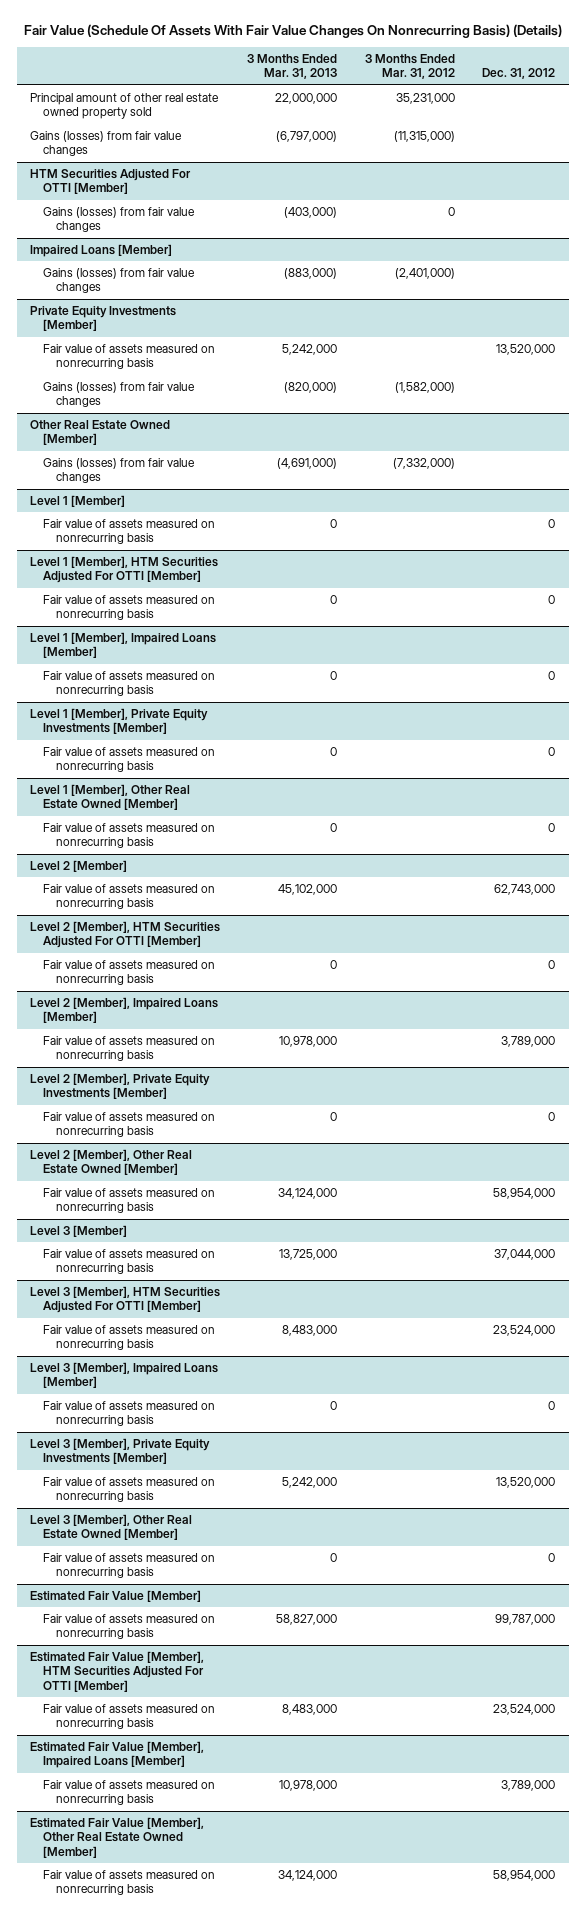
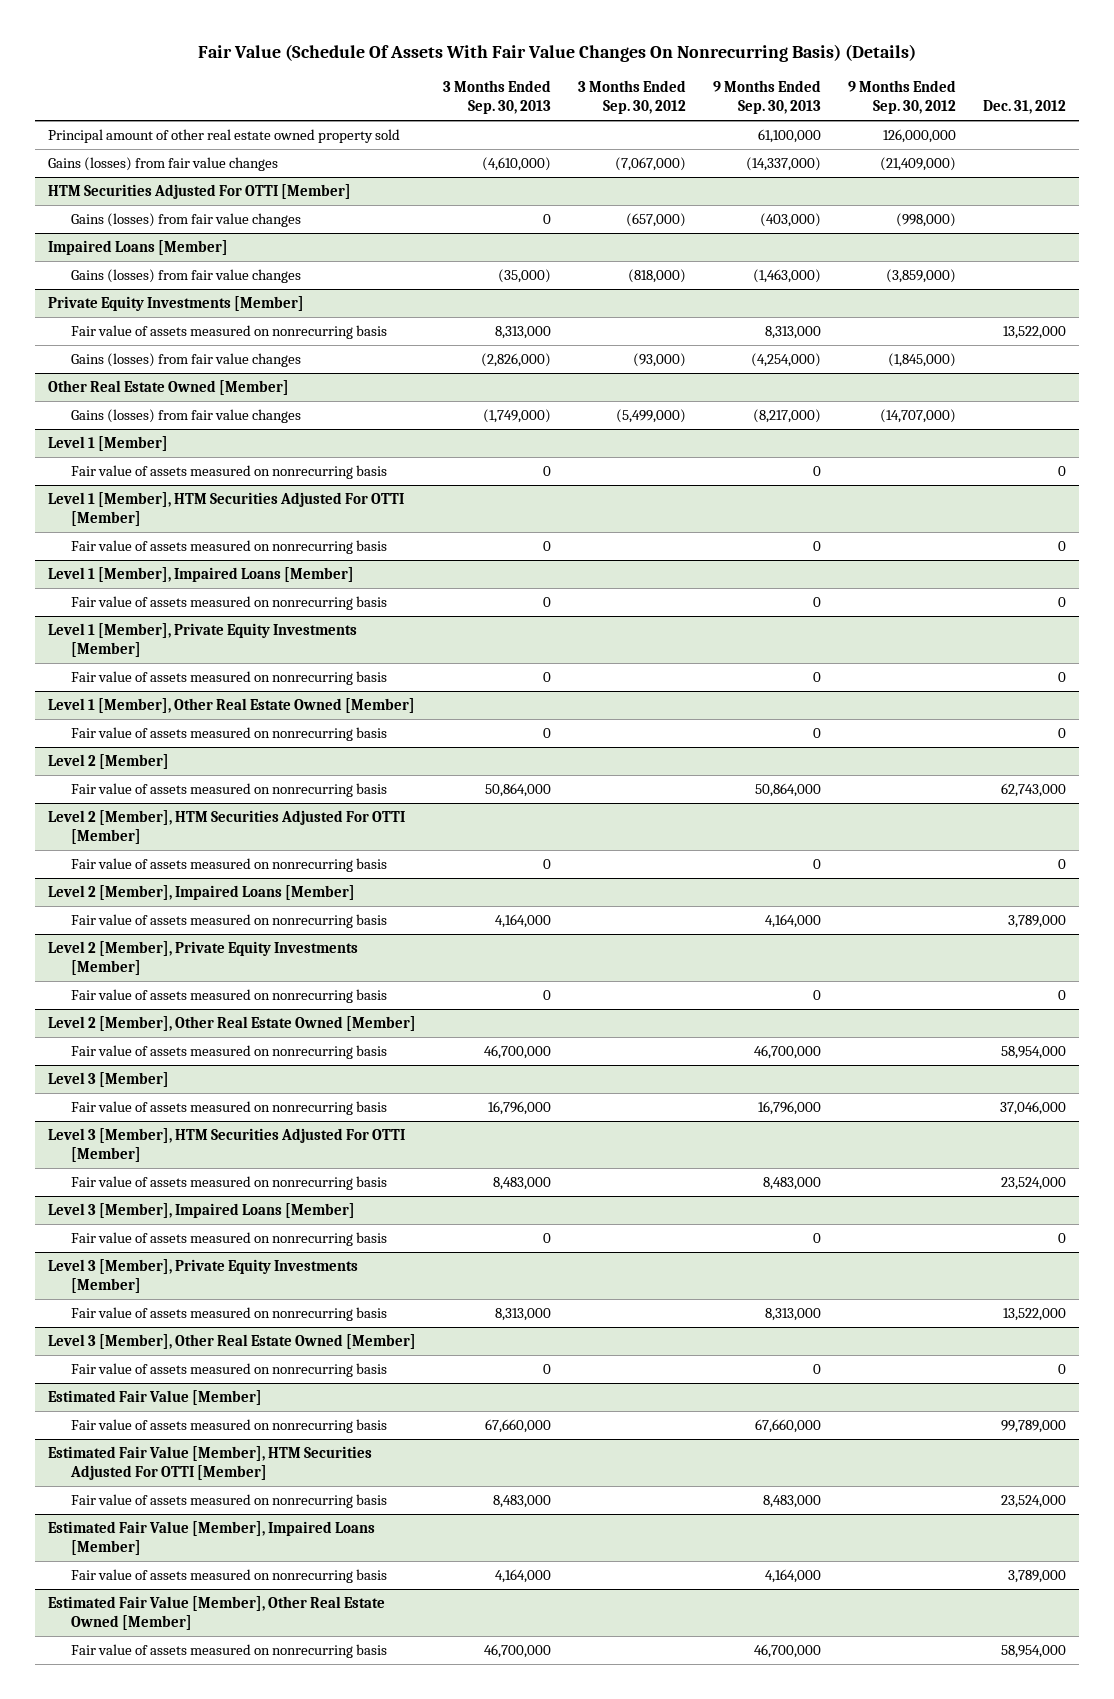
- | 3 Months Ended Mar. 31, 2013 | 3 Months Ended Mar. 31, 2012 | Dec. 31, 2012
+ | 3 Months Ended Sep. 30, 2013 | 3 Months Ended Sep. 30, 2012 | 9 Months Ended Sep. 30, 2013 | 9 Months Ended Sep. 30, 2012 | Dec. 31, 2012
@ Private Equity Investments [Member]
- Fair value of assets measured on nonrecurring basis | 5,242,000 | | 13,520,000
+ Fair value of assets measured on nonrecurring basis | 8,313,000 | | 8,313,000 | | 13,522,000
@ Level 3 [Member]
- Fair value of assets measured on nonrecurring basis | 13,725,000 | | 37,044,000
+ Fair value of assets measured on nonrecurring basis | 16,796,000 | | 16,796,000 | | 37,046,000
@ Level 3 [Member], Private Equity Investments [Member]
- Fair value of assets measured on nonrecurring basis | 5,242,000 | | 13,520,000
+ Fair value of assets measured on nonrecurring basis | 8,313,000 | | 8,313,000 | | 13,522,000
@ Estimated Fair Value [Member]
- Fair value of assets measured on nonrecurring basis | 58,827,000 | | 99,787,000
+ Fair value of assets measured on nonrecurring basis | 67,660,000 | | 67,660,000 | | 99,789,000

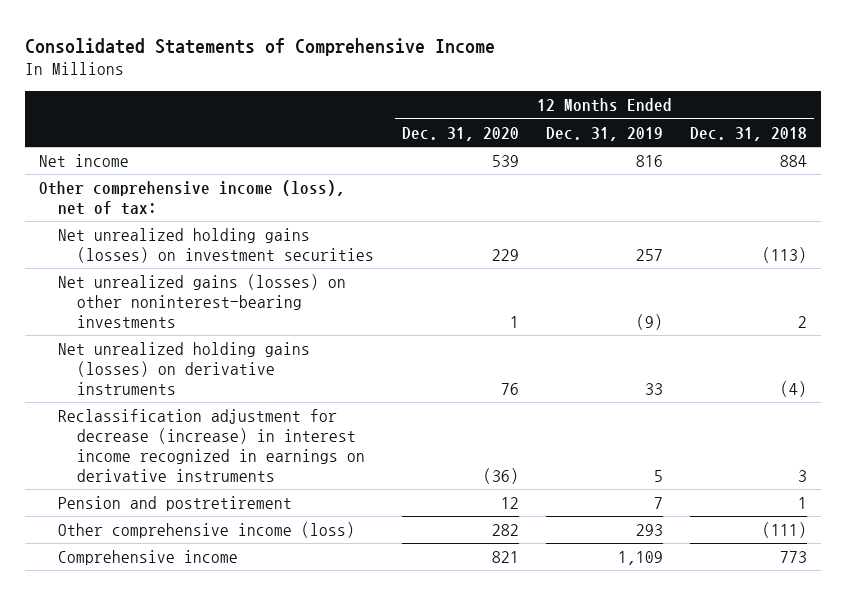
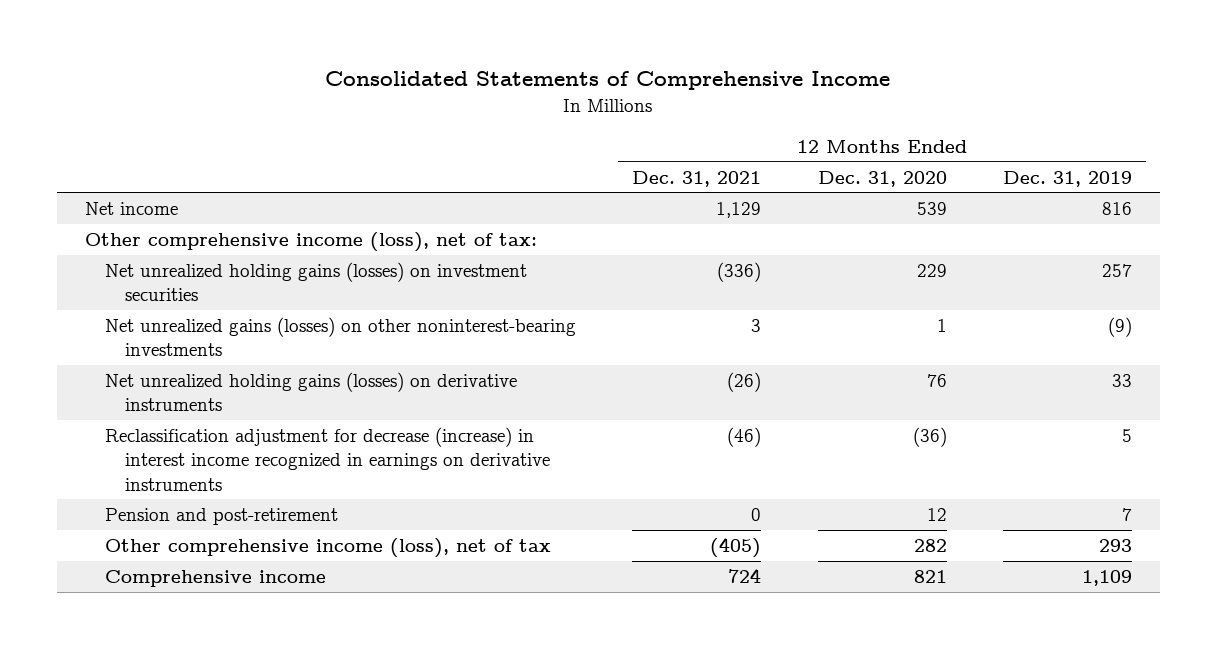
- | 12 Months Ended Dec. 31, 2020 | 12 Months Ended Dec. 31, 2019 | 12 Months Ended Dec. 31, 2018
+ | 12 Months Ended Dec. 31, 2021 | 12 Months Ended Dec. 31, 2020 | 12 Months Ended Dec. 31, 2019
- Pension and postretirement | 12 | 7 | 1
- Other comprehensive income (loss) | 282 | 293 | (111)
+ Pension and post-retirement | 0 | 12 | 7
+ Other comprehensive income (loss), net of tax | (405) | 282 | 293

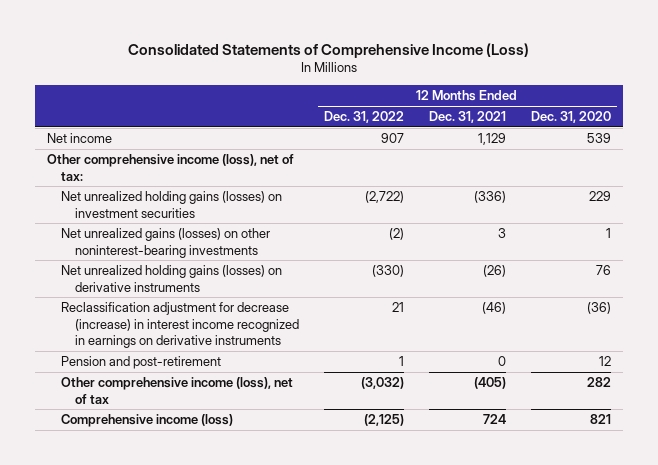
- Consolidated Statements of Comprehensive Income
+ Consolidated Statements of Comprehensive Income (Loss)
- | 12 Months Ended Dec. 31, 2021 | 12 Months Ended Dec. 31, 2020 | 12 Months Ended Dec. 31, 2019
+ | 12 Months Ended Dec. 31, 2022 | 12 Months Ended Dec. 31, 2021 | 12 Months Ended Dec. 31, 2020
- Comprehensive income | 724 | 821 | 1,109
+ Comprehensive income (loss) | (2,125) | 724 | 821

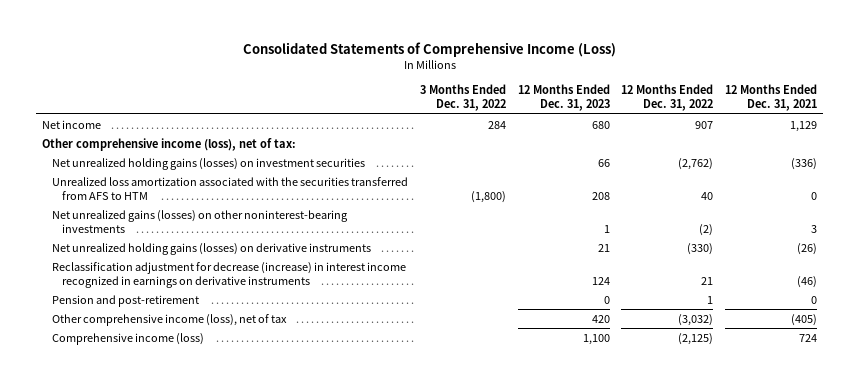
- | 12 Months Ended Dec. 31, 2022 | 12 Months Ended Dec. 31, 2021 | 12 Months Ended Dec. 31, 2020
+ | 3 Months Ended Dec. 31, 2022 | 12 Months Ended Dec. 31, 2023 | 12 Months Ended Dec. 31, 2022 | 12 Months Ended Dec. 31, 2021
- Net unrealized holding gains (losses) on investment securities | (2,722) | (336) | 229
+ Net unrealized holding gains (losses) on investment securities | | 66 | (2,762) | (336)
+ Unrealized loss amortization associated with the securities transferred from AFS to HTM | (1,800) | 208 | 40 | 0

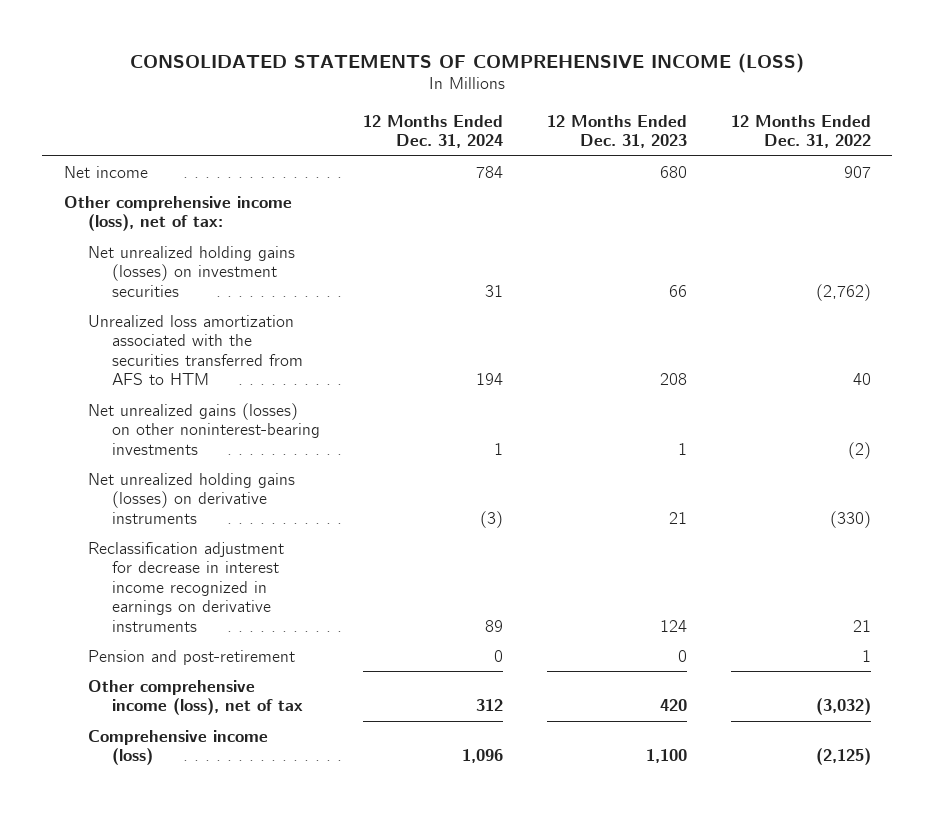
- Consolidated Statements of Comprehensive Income (Loss)
+ CONSOLIDATED STATEMENTS OF COMPREHENSIVE INCOME (LOSS)
- | 3 Months Ended Dec. 31, 2022 | 12 Months Ended Dec. 31, 2023 | 12 Months Ended Dec. 31, 2022 | 12 Months Ended Dec. 31, 2021
+ | 12 Months Ended Dec. 31, 2024 | 12 Months Ended Dec. 31, 2023 | 12 Months Ended Dec. 31, 2022
- Reclassification adjustment for decrease (increase) in interest income recognized in earnings on derivative instruments | | 124 | 21 | (46)
+ Reclassification adjustment for decrease in interest income recognized in earnings on derivative instruments | 89 | 124 | 21

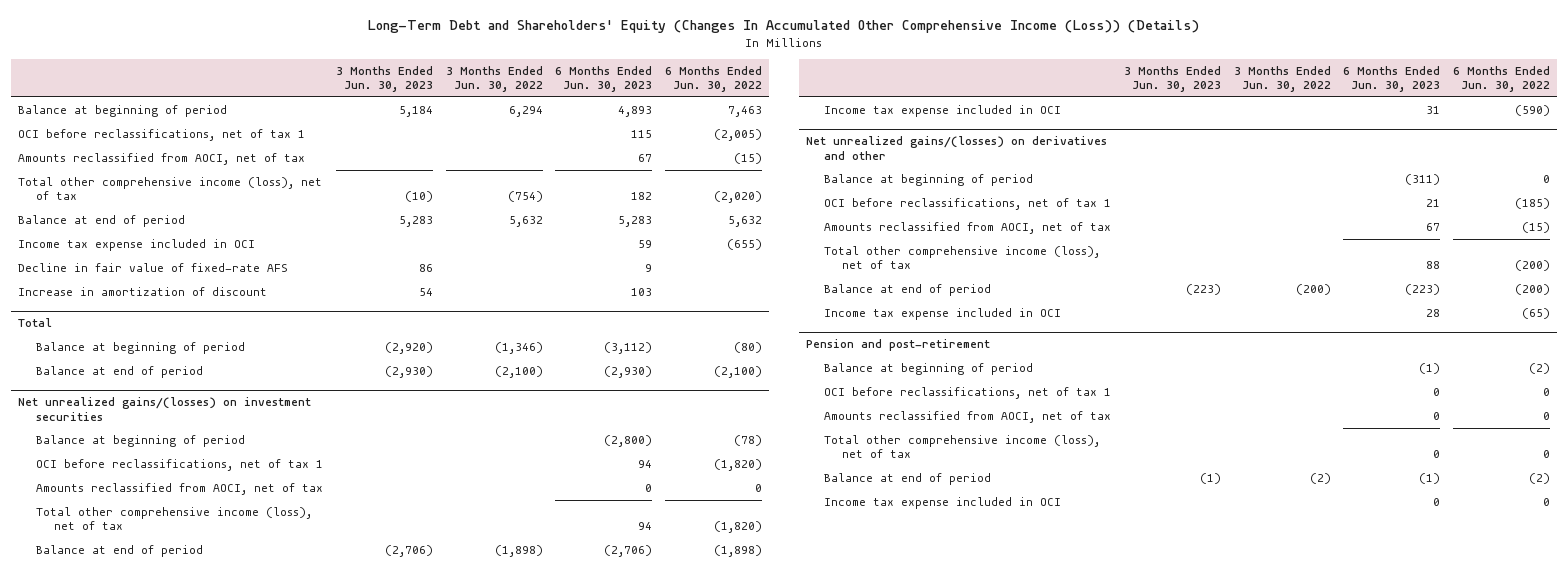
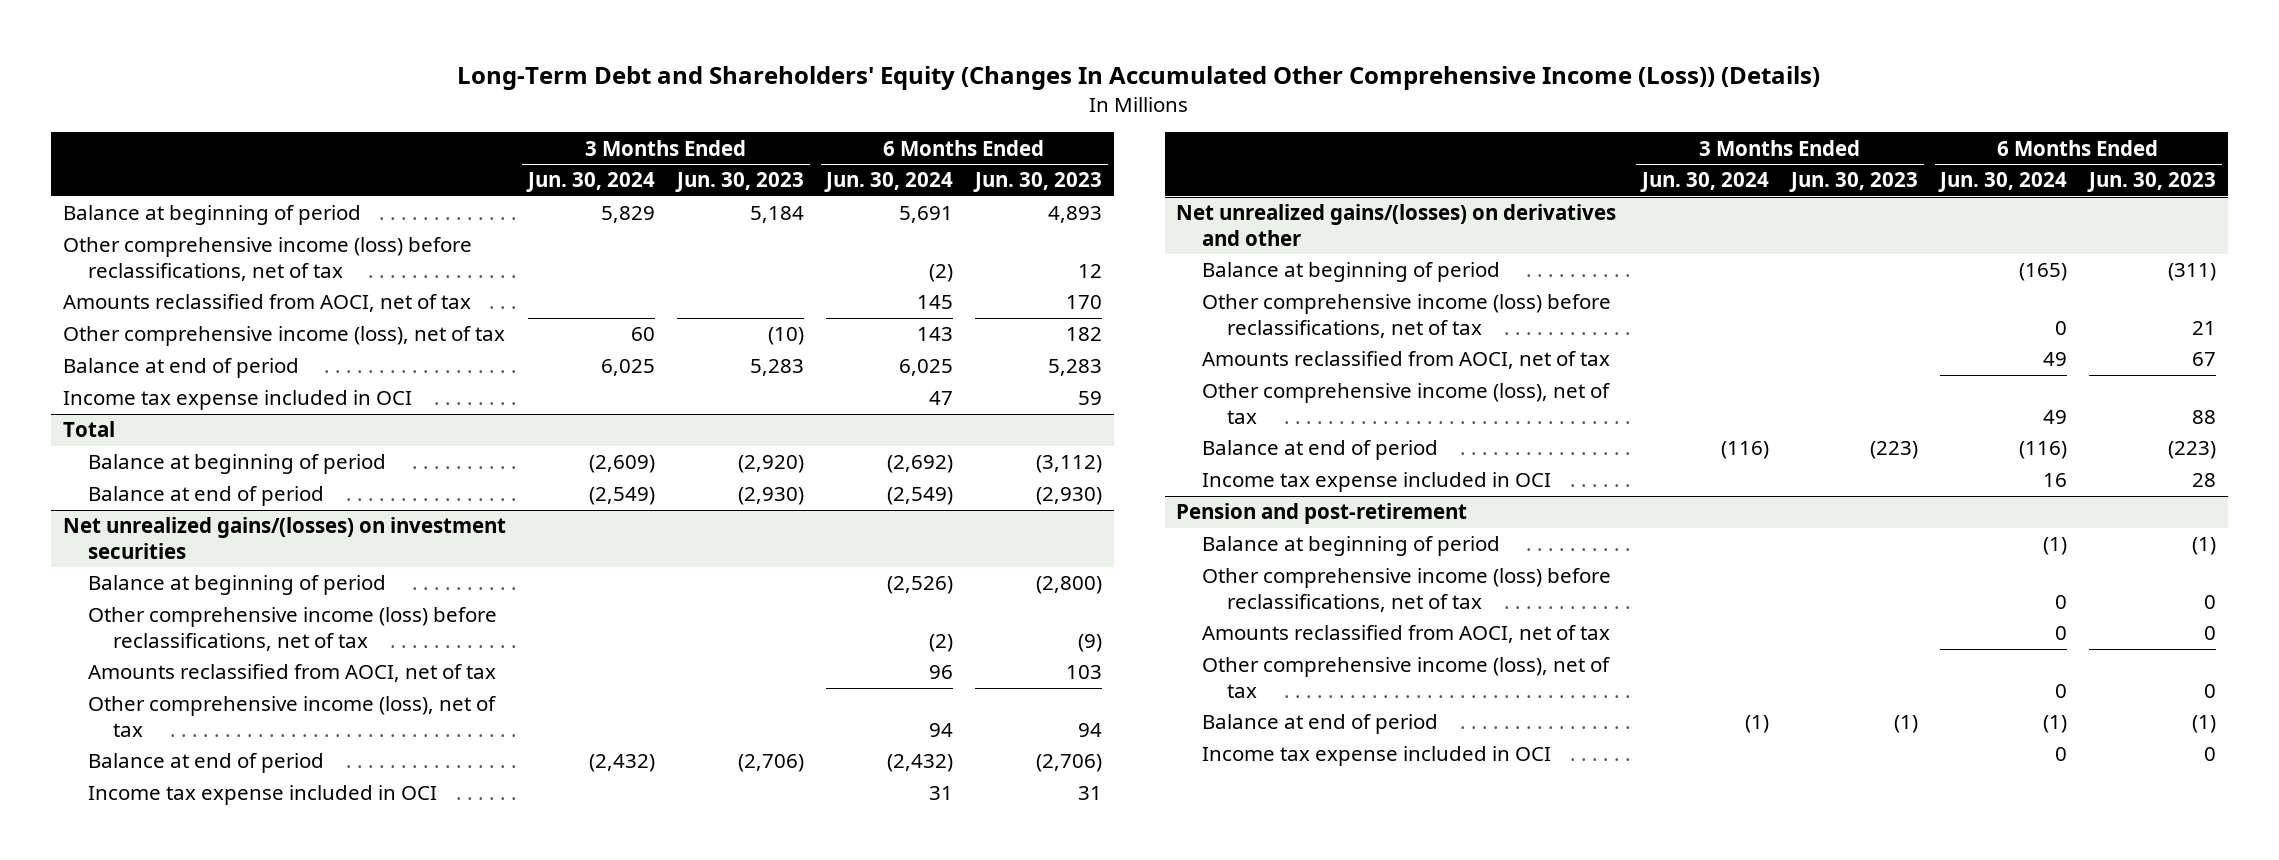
- | 3 Months Ended Jun. 30, 2023 | 3 Months Ended Jun. 30, 2022 | 6 Months Ended Jun. 30, 2023 | 6 Months Ended Jun. 30, 2022
+ | 3 Months Ended Jun. 30, 2024 | 3 Months Ended Jun. 30, 2023 | 6 Months Ended Jun. 30, 2024 | 6 Months Ended Jun. 30, 2023
- OCI before reclassifications, net of tax 1 | | | 115 | (2,005)
- Amounts reclassified from AOCI, net of tax | | | 67 | (15)
- Total other comprehensive income (loss), net of tax | (10) | (754) | 182 | (2,020)
+ Other comprehensive income (loss) before reclassifications, net of tax | | | (2) | 12
+ Amounts reclassified from AOCI, net of tax | | | 145 | 170
+ Other comprehensive income (loss), net of tax | 60 | (10) | 143 | 182
- Decline in fair value of fixed-rate AFS | 86 | | 9 |
- Increase in amortization of discount | 54 | | 103 |
@ Net unrealized gains/(losses) on investment securities
- OCI before reclassifications, net of tax 1 | | | 94 | (1,820)
- Amounts reclassified from AOCI, net of tax | | | 0 | 0
- Total other comprehensive income (loss), net of tax | | | 94 | (1,820)
+ Other comprehensive income (loss) before reclassifications, net of tax | | | (2) | (9)
+ Amounts reclassified from AOCI, net of tax | | | 96 | 103
+ Other comprehensive income (loss), net of tax | | | 94 | 94
@ Net unrealized gains/(losses) on derivatives and other
- OCI before reclassifications, net of tax 1 | | | 21 | (185)
+ Other comprehensive income (loss) before reclassifications, net of tax | | | 0 | 21
- Total other comprehensive income (loss), net of tax | | | 88 | (200)
+ Other comprehensive income (loss), net of tax | | | 49 | 88
@ Pension and post-retirement
- OCI before reclassifications, net of tax 1 | | | 0 | 0
+ Other comprehensive income (loss) before reclassifications, net of tax | | | 0 | 0
- Total other comprehensive income (loss), net of tax | | | 0 | 0
+ Other comprehensive income (loss), net of tax | | | 0 | 0

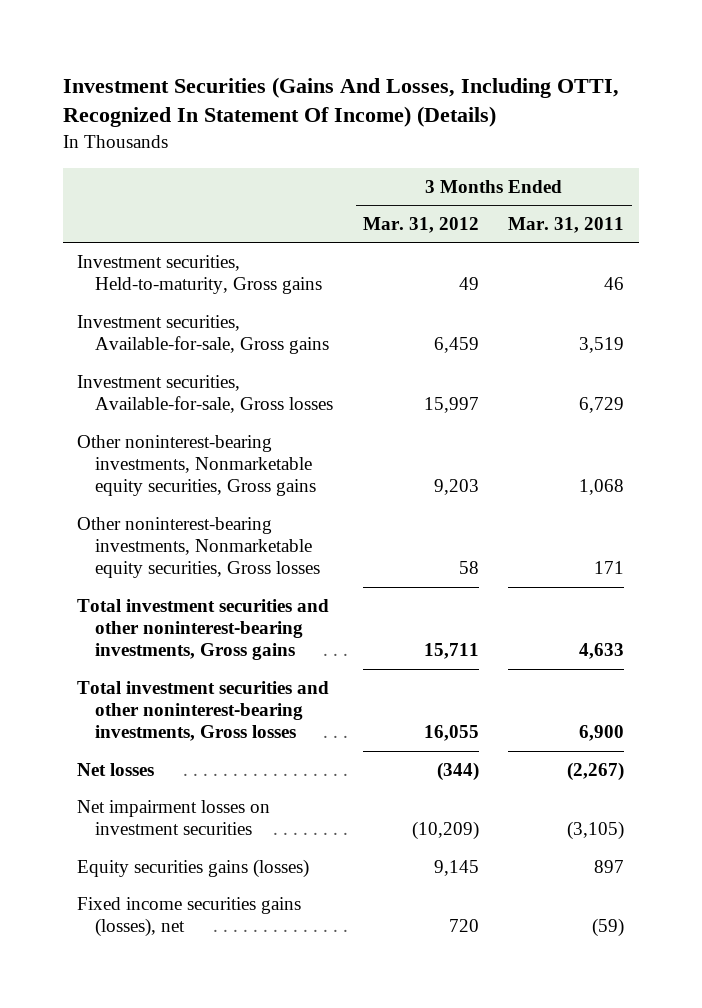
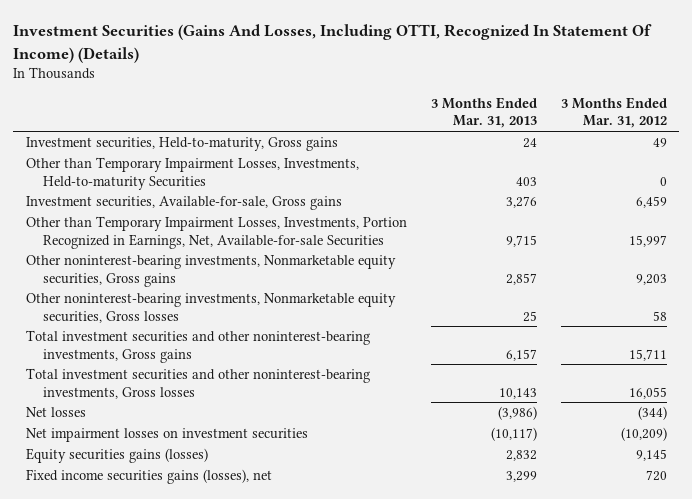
- | 3 Months Ended Mar. 31, 2012 | 3 Months Ended Mar. 31, 2011
+ | 3 Months Ended Mar. 31, 2013 | 3 Months Ended Mar. 31, 2012
+ Other than Temporary Impairment Losses, Investments, Held-to-maturity Securities | 403 | 0
- Investment securities, Available-for-sale, Gross losses | 15,997 | 6,729
+ Other than Temporary Impairment Losses, Investments, Portion Recognized in Earnings, Net, Available-for-sale Securities | 9,715 | 15,997

